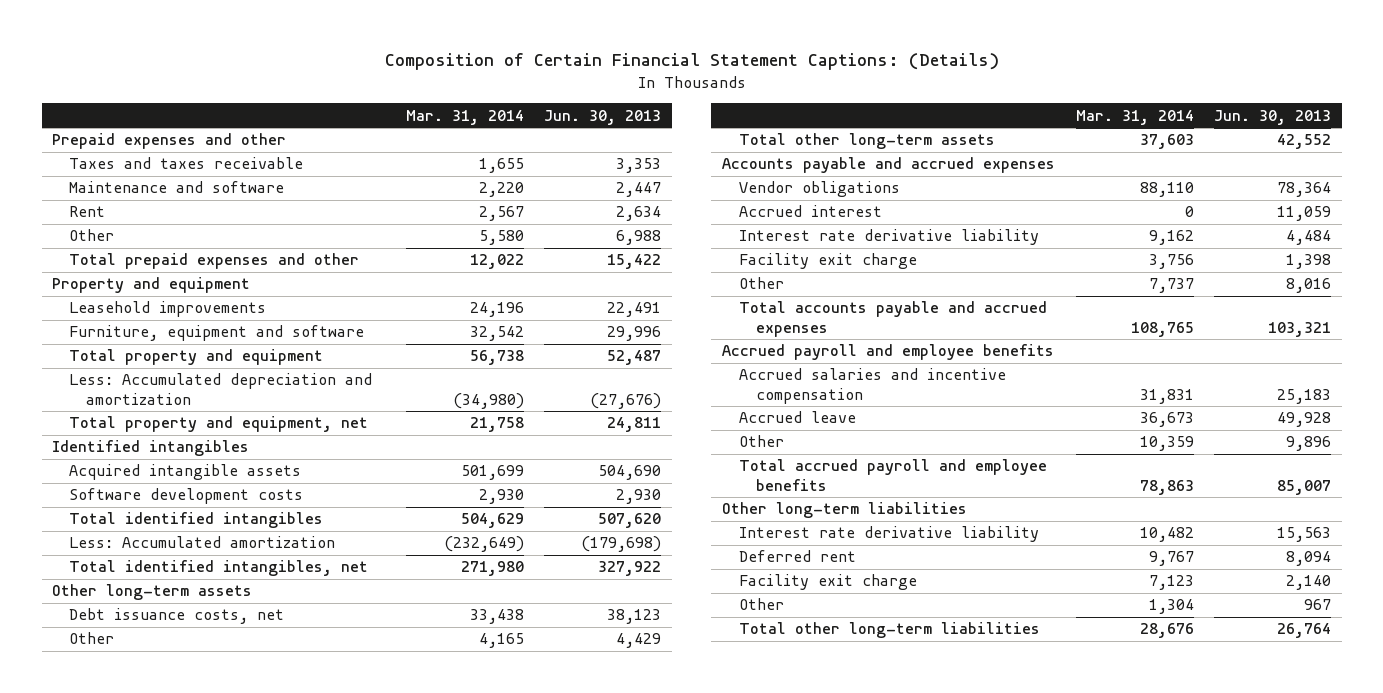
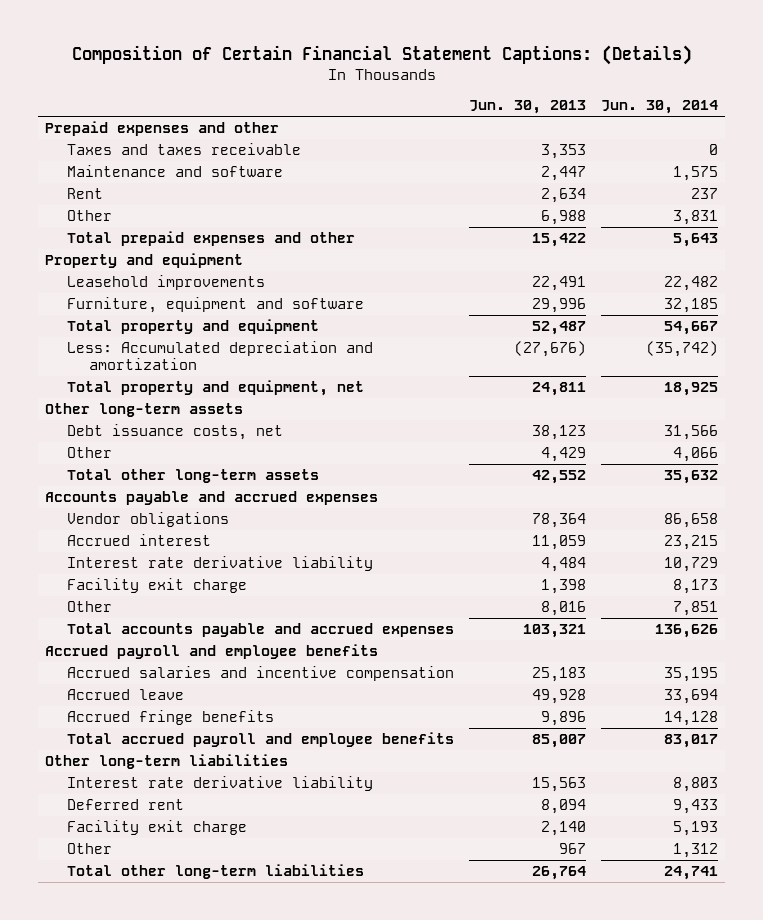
- | Mar. 31, 2014 | Jun. 30, 2013
+ | Jun. 30, 2013 | Jun. 30, 2014
- Identified intangibles
- Acquired intangible assets | 501,699 | 504,690
- Software development costs | 2,930 | 2,930
- Total identified intangibles | 504,629 | 507,620
- Less: Accumulated amortization | (232,649) | (179,698)
- Total identified intangibles, net | 271,980 | 327,922
- Other | 10,359 | 9,896
+ Accrued fringe benefits | 9,896 | 14,128

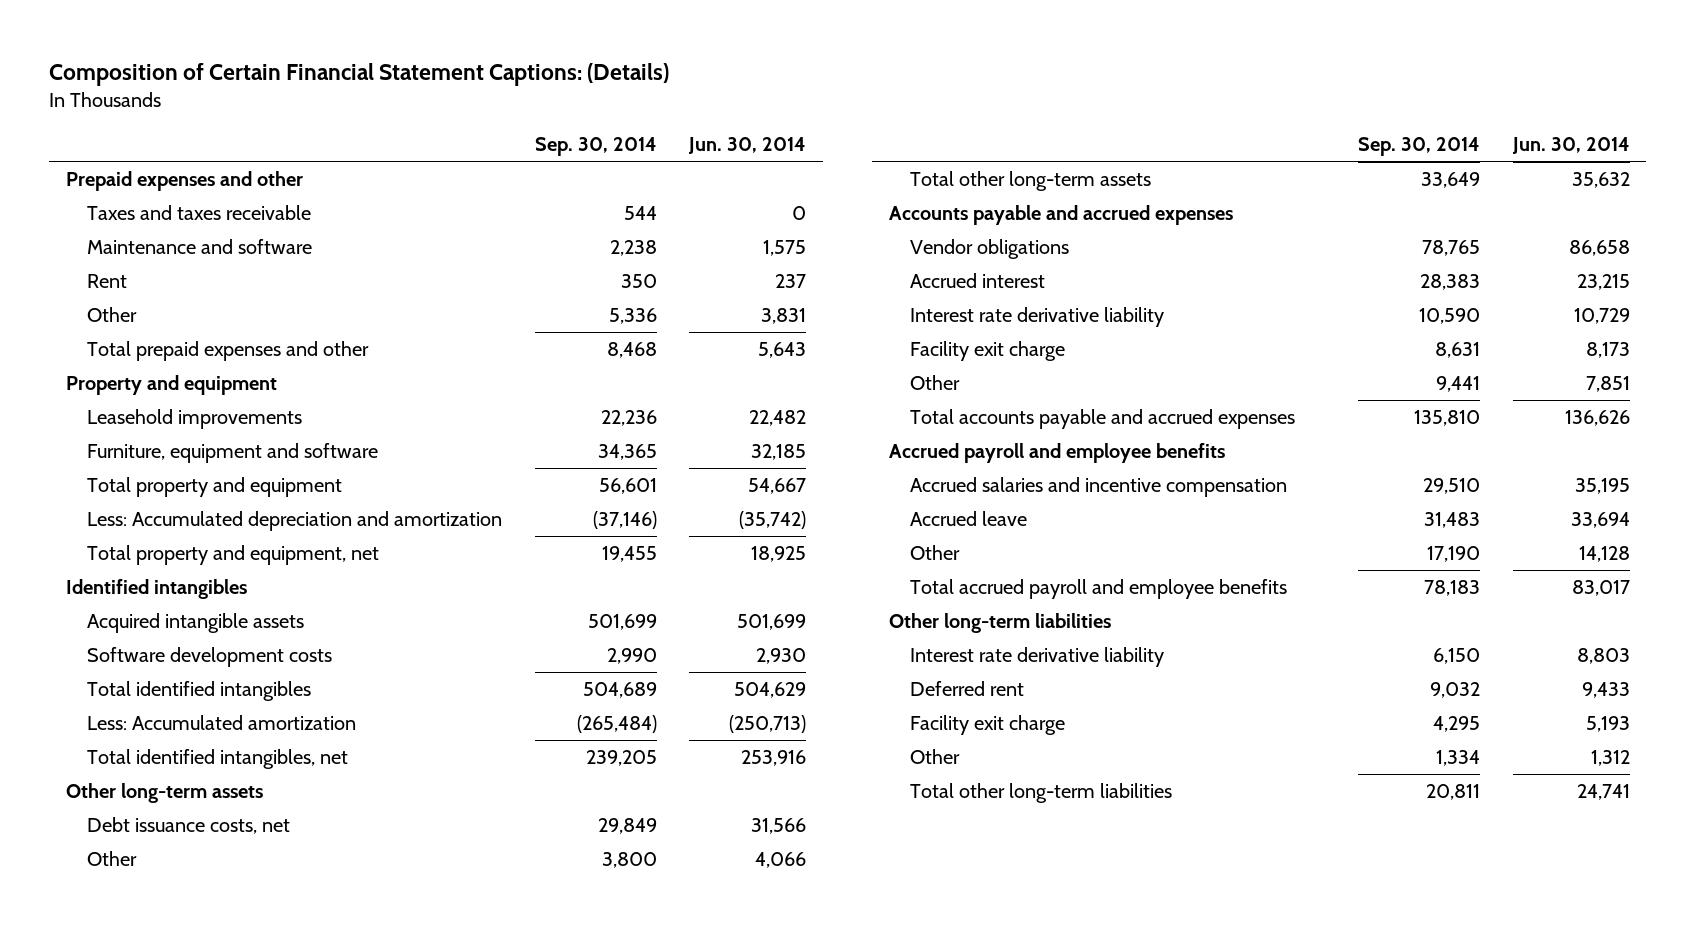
- | Jun. 30, 2013 | Jun. 30, 2014
+ | Sep. 30, 2014 | Jun. 30, 2014
+ Identified intangibles
+ Acquired intangible assets | 501,699 | 501,699
+ Software development costs | 2,990 | 2,930
+ Total identified intangibles | 504,689 | 504,629
+ Less: Accumulated amortization | (265,484) | (250,713)
+ Total identified intangibles, net | 239,205 | 253,916
- Accrued fringe benefits | 9,896 | 14,128
+ Other | 17,190 | 14,128

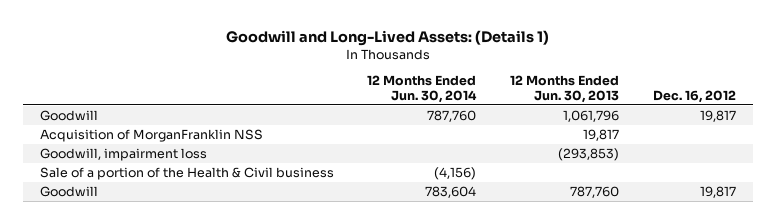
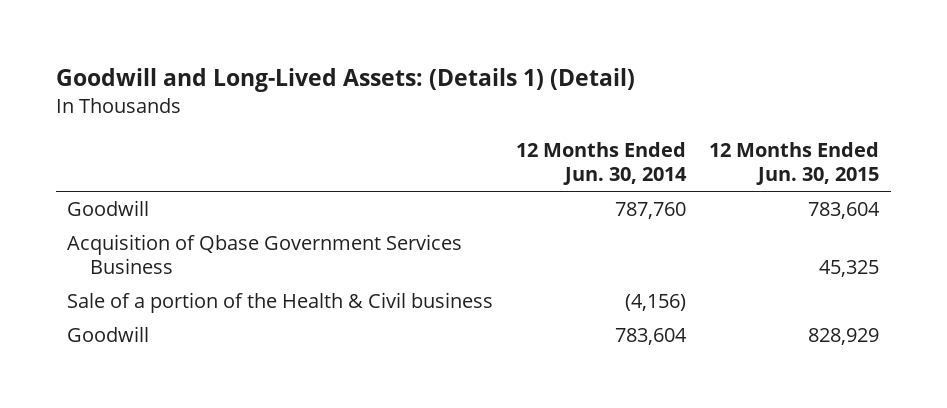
- Goodwill and Long-Lived Assets: (Details 1)
+ Goodwill and Long-Lived Assets: (Details 1) (Detail)
- | 12 Months Ended Jun. 30, 2014 | 12 Months Ended Jun. 30, 2013 | Dec. 16, 2012
+ | 12 Months Ended Jun. 30, 2014 | 12 Months Ended Jun. 30, 2015
- Acquisition of MorganFranklin NSS | | 19,817 |
- Goodwill, impairment loss | | (293,853) |
+ Acquisition of Qbase Government Services Business | | 45,325

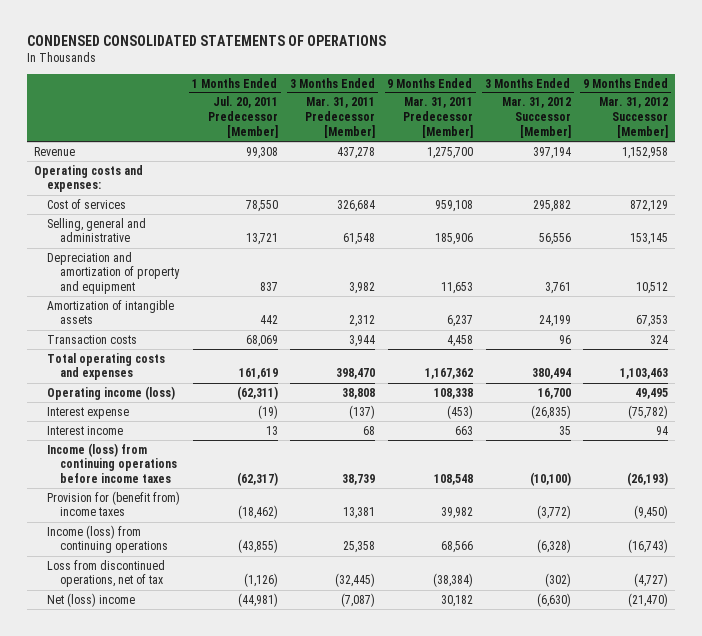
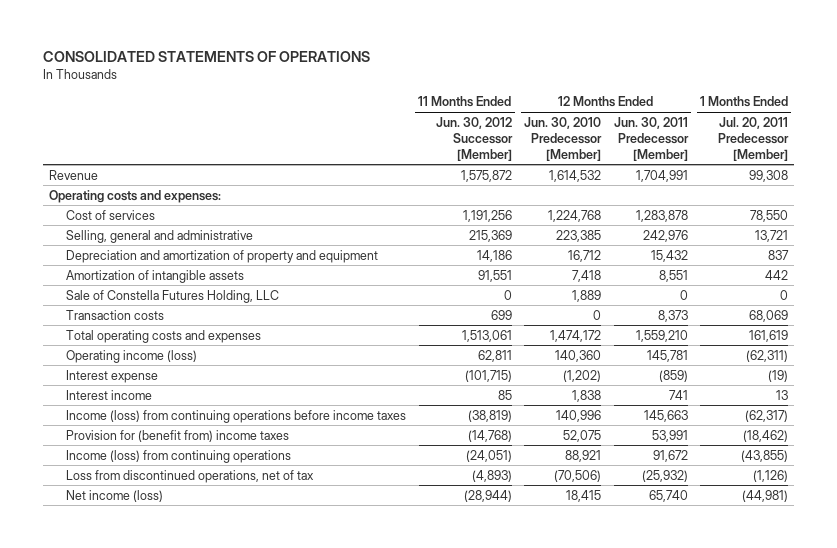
- CONDENSED CONSOLIDATED STATEMENTS OF OPERATIONS
+ CONSOLIDATED STATEMENTS OF OPERATIONS
- | 1 Months Ended Jul. 20, 2011 Predecessor [Member] | 3 Months Ended Mar. 31, 2011 Predecessor [Member] | 9 Months Ended Mar. 31, 2011 Predecessor [Member] | 3 Months Ended Mar. 31, 2012 Successor [Member] | 9 Months Ended Mar. 31, 2012 Successor [Member]
+ | 11 Months Ended Jun. 30, 2012 Successor [Member] | 12 Months Ended Jun. 30, 2010 Predecessor [Member] | 12 Months Ended Jun. 30, 2011 Predecessor [Member] | 1 Months Ended Jul. 20, 2011 Predecessor [Member]
+ Sale of Constella Futures Holding, LLC | 0 | 1,889 | 0 | 0
- Net (loss) income | (44,981) | (7,087) | 30,182 | (6,630) | (21,470)
+ Net income (loss) | (28,944) | 18,415 | 65,740 | (44,981)

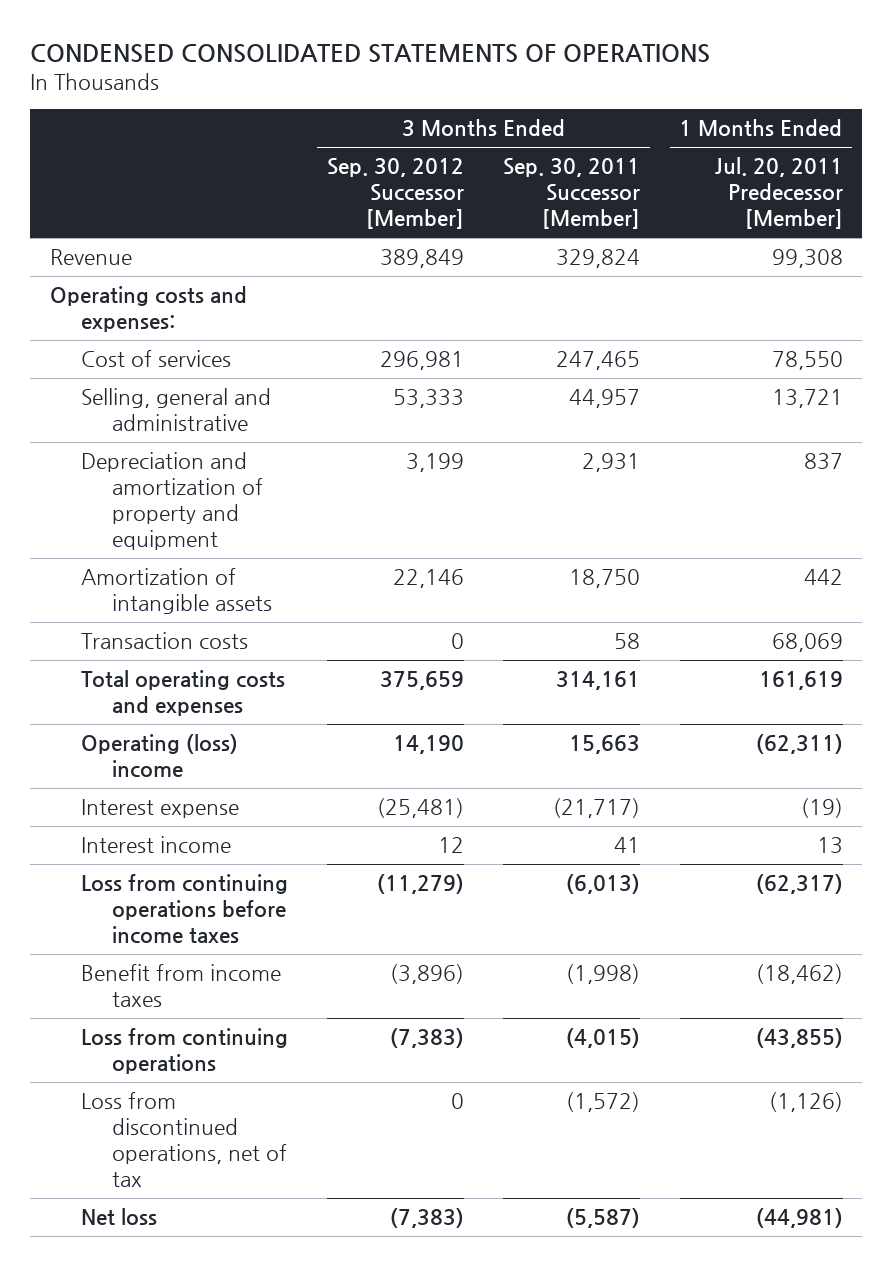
- CONSOLIDATED STATEMENTS OF OPERATIONS
+ CONDENSED CONSOLIDATED STATEMENTS OF OPERATIONS
- | 11 Months Ended Jun. 30, 2012 Successor [Member] | 12 Months Ended Jun. 30, 2010 Predecessor [Member] | 12 Months Ended Jun. 30, 2011 Predecessor [Member] | 1 Months Ended Jul. 20, 2011 Predecessor [Member]
+ | 3 Months Ended Sep. 30, 2012 Successor [Member] | 3 Months Ended Sep. 30, 2011 Successor [Member] | 1 Months Ended Jul. 20, 2011 Predecessor [Member]
- Sale of Constella Futures Holding, LLC | 0 | 1,889 | 0 | 0
- Operating income (loss) | 62,811 | 140,360 | 145,781 | (62,311)
+ Operating (loss) income | 14,190 | 15,663 | (62,311)
- Income (loss) from continuing operations before income taxes | (38,819) | 140,996 | 145,663 | (62,317)
- Provision for (benefit from) income taxes | (14,768) | 52,075 | 53,991 | (18,462)
- Income (loss) from continuing operations | (24,051) | 88,921 | 91,672 | (43,855)
+ Loss from continuing operations before income taxes | (11,279) | (6,013) | (62,317)
+ Benefit from income taxes | (3,896) | (1,998) | (18,462)
+ Loss from continuing operations | (7,383) | (4,015) | (43,855)
- Net income (loss) | (28,944) | 18,415 | 65,740 | (44,981)
+ Net loss | (7,383) | (5,587) | (44,981)

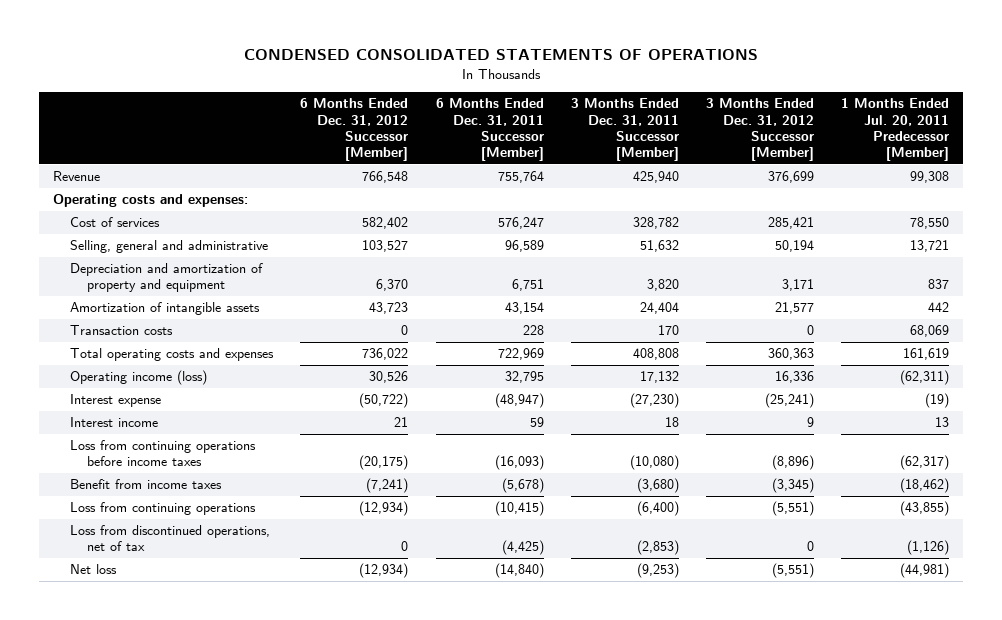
- | 3 Months Ended Sep. 30, 2012 Successor [Member] | 3 Months Ended Sep. 30, 2011 Successor [Member] | 1 Months Ended Jul. 20, 2011 Predecessor [Member]
+ | 6 Months Ended Dec. 31, 2012 Successor [Member] | 6 Months Ended Dec. 31, 2011 Successor [Member] | 3 Months Ended Dec. 31, 2011 Successor [Member] | 3 Months Ended Dec. 31, 2012 Successor [Member] | 1 Months Ended Jul. 20, 2011 Predecessor [Member]
- Operating (loss) income | 14,190 | 15,663 | (62,311)
+ Operating income (loss) | 30,526 | 32,795 | 17,132 | 16,336 | (62,311)

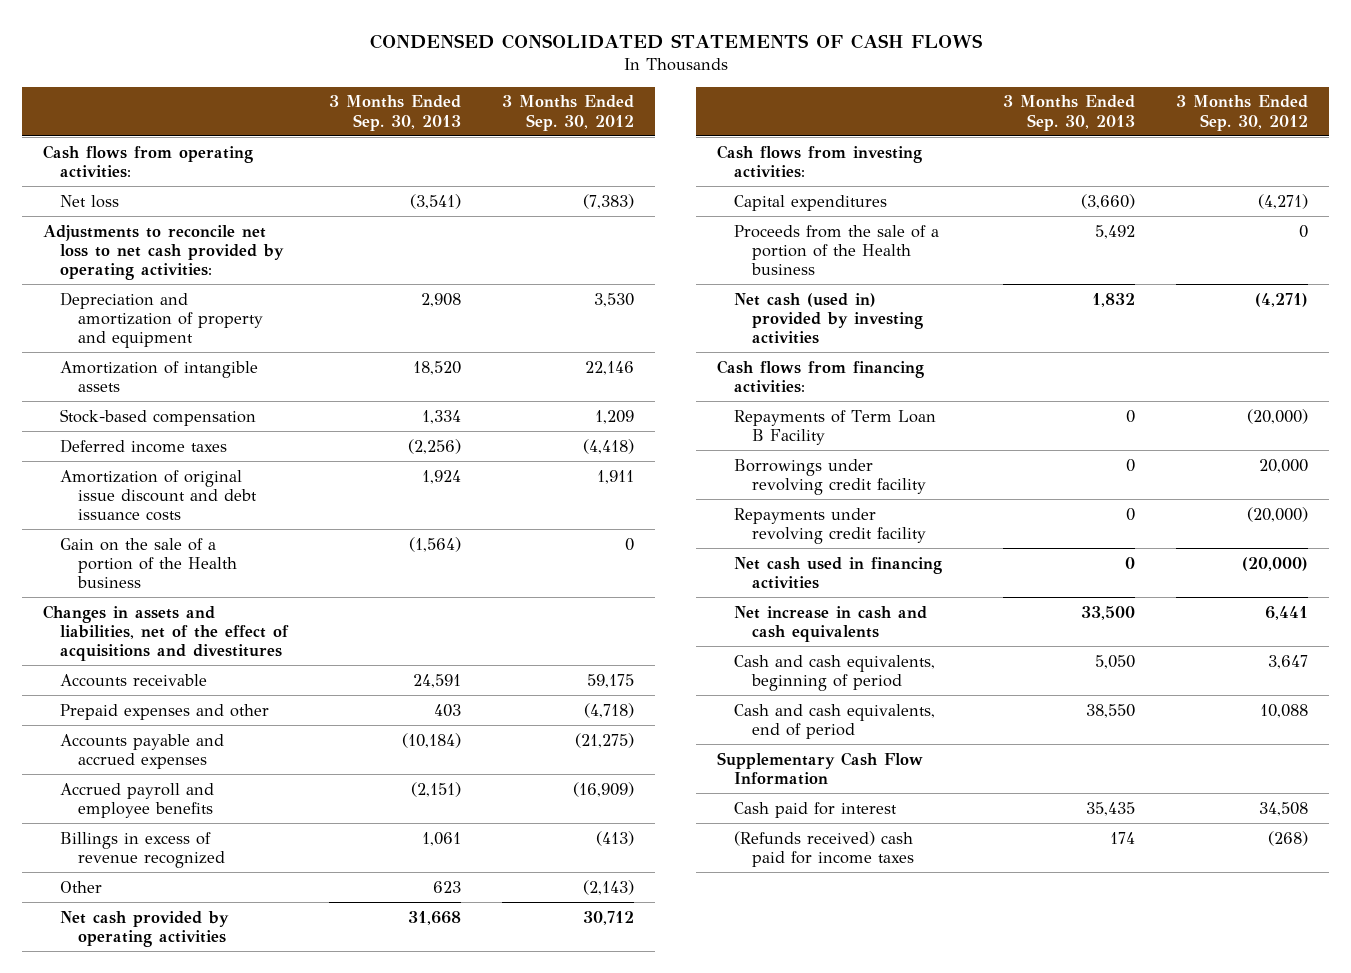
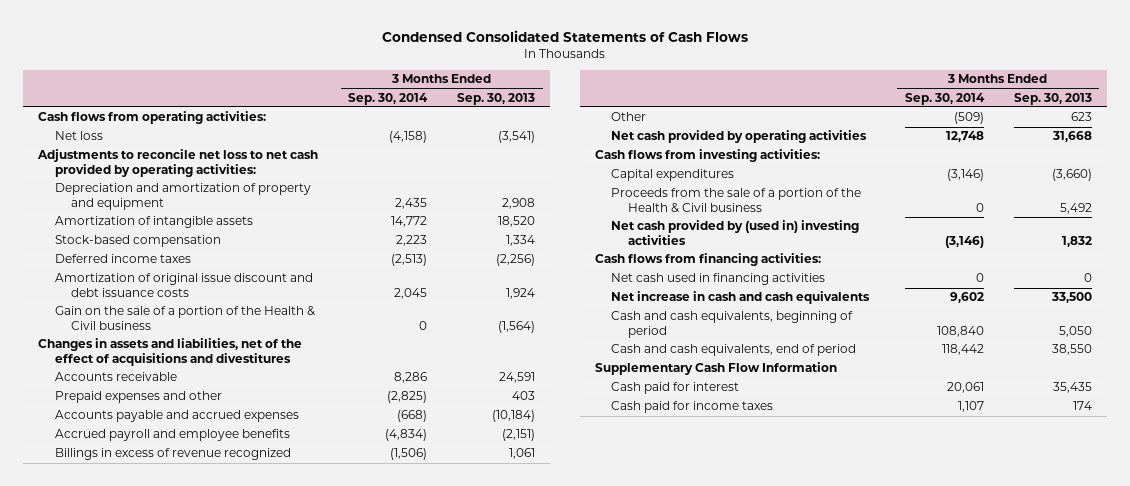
- CONDENSED CONSOLIDATED STATEMENTS OF CASH FLOWS
+ Condensed Consolidated Statements of Cash Flows
- | 3 Months Ended Sep. 30, 2013 | 3 Months Ended Sep. 30, 2012
+ | 3 Months Ended Sep. 30, 2014 | 3 Months Ended Sep. 30, 2013
- Gain on the sale of a portion of the Health business | (1,564) | 0
+ Gain on the sale of a portion of the Health & Civil business | 0 | (1,564)
- Proceeds from the sale of a portion of the Health business | 5,492 | 0
- Net cash (used in) provided by investing activities | 1,832 | (4,271)
+ Proceeds from the sale of a portion of the Health & Civil business | 0 | 5,492
+ Net cash provided by (used in) investing activities | (3,146) | 1,832
- Repayments of Term Loan B Facility | 0 | (20,000)
- Borrowings under revolving credit facility | 0 | 20,000
- Repayments under revolving credit facility | 0 | (20,000)
- (Refunds received) cash paid for income taxes | 174 | (268)
+ Cash paid for income taxes | 1,107 | 174

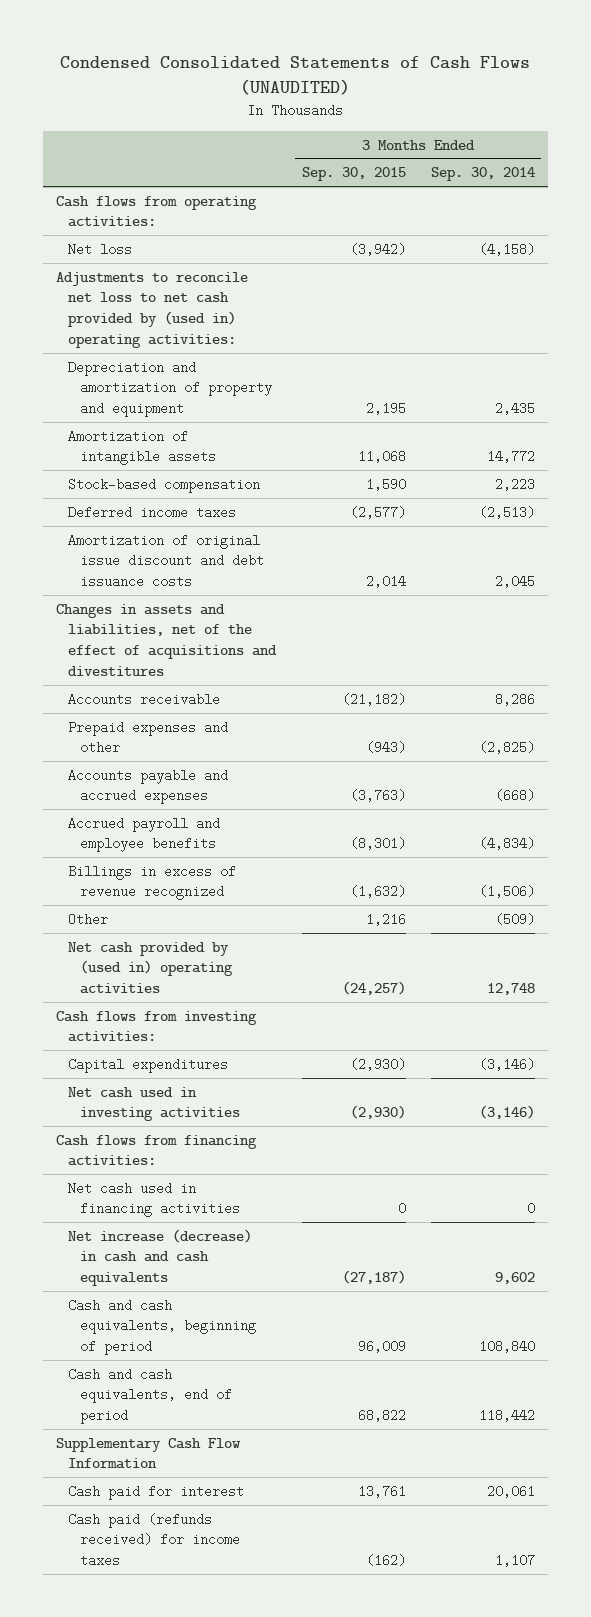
- Condensed Consolidated Statements of Cash Flows
+ Condensed Consolidated Statements of Cash Flows (UNAUDITED)
- | 3 Months Ended Sep. 30, 2014 | 3 Months Ended Sep. 30, 2013
+ | 3 Months Ended Sep. 30, 2015 | 3 Months Ended Sep. 30, 2014
- Adjustments to reconcile net loss to net cash provided by operating activities:
+ Adjustments to reconcile net loss to net cash provided by (used in) operating activities:
- Gain on the sale of a portion of the Health & Civil business | 0 | (1,564)
- Net cash provided by operating activities | 12,748 | 31,668
+ Net cash provided by (used in) operating activities | (24,257) | 12,748
- Proceeds from the sale of a portion of the Health & Civil business | 0 | 5,492
- Net cash provided by (used in) investing activities | (3,146) | 1,832
+ Net cash used in investing activities | (2,930) | (3,146)
- Net increase in cash and cash equivalents | 9,602 | 33,500
+ Net increase (decrease) in cash and cash equivalents | (27,187) | 9,602
- Cash paid for income taxes | 1,107 | 174
+ Cash paid (refunds received) for income taxes | (162) | 1,107

